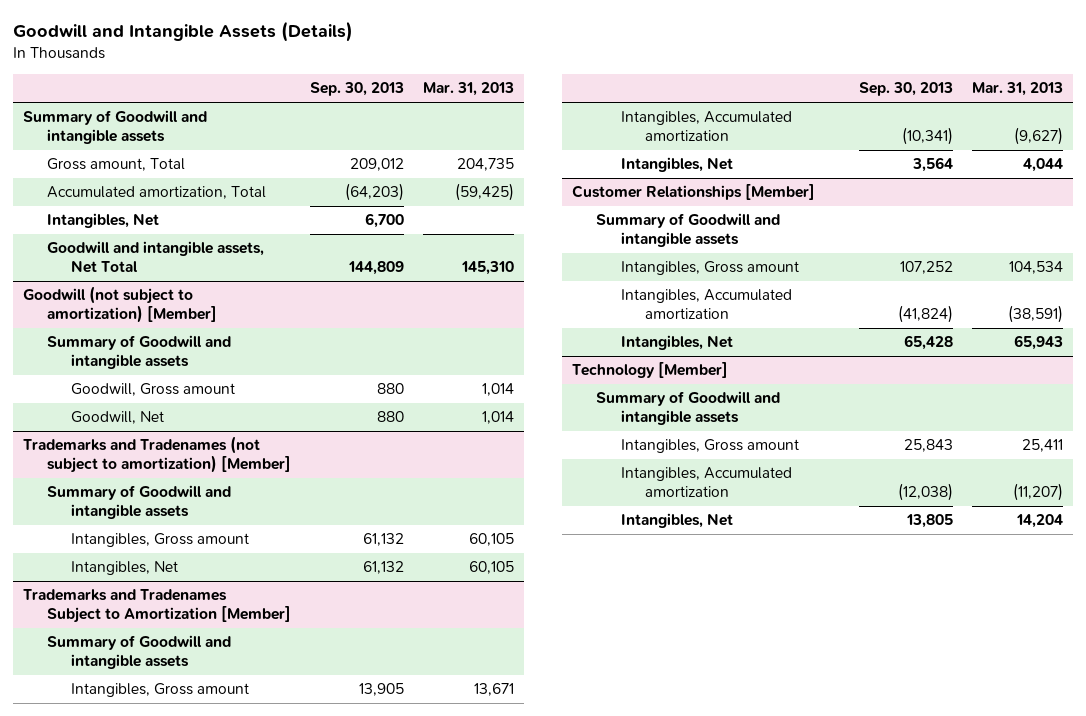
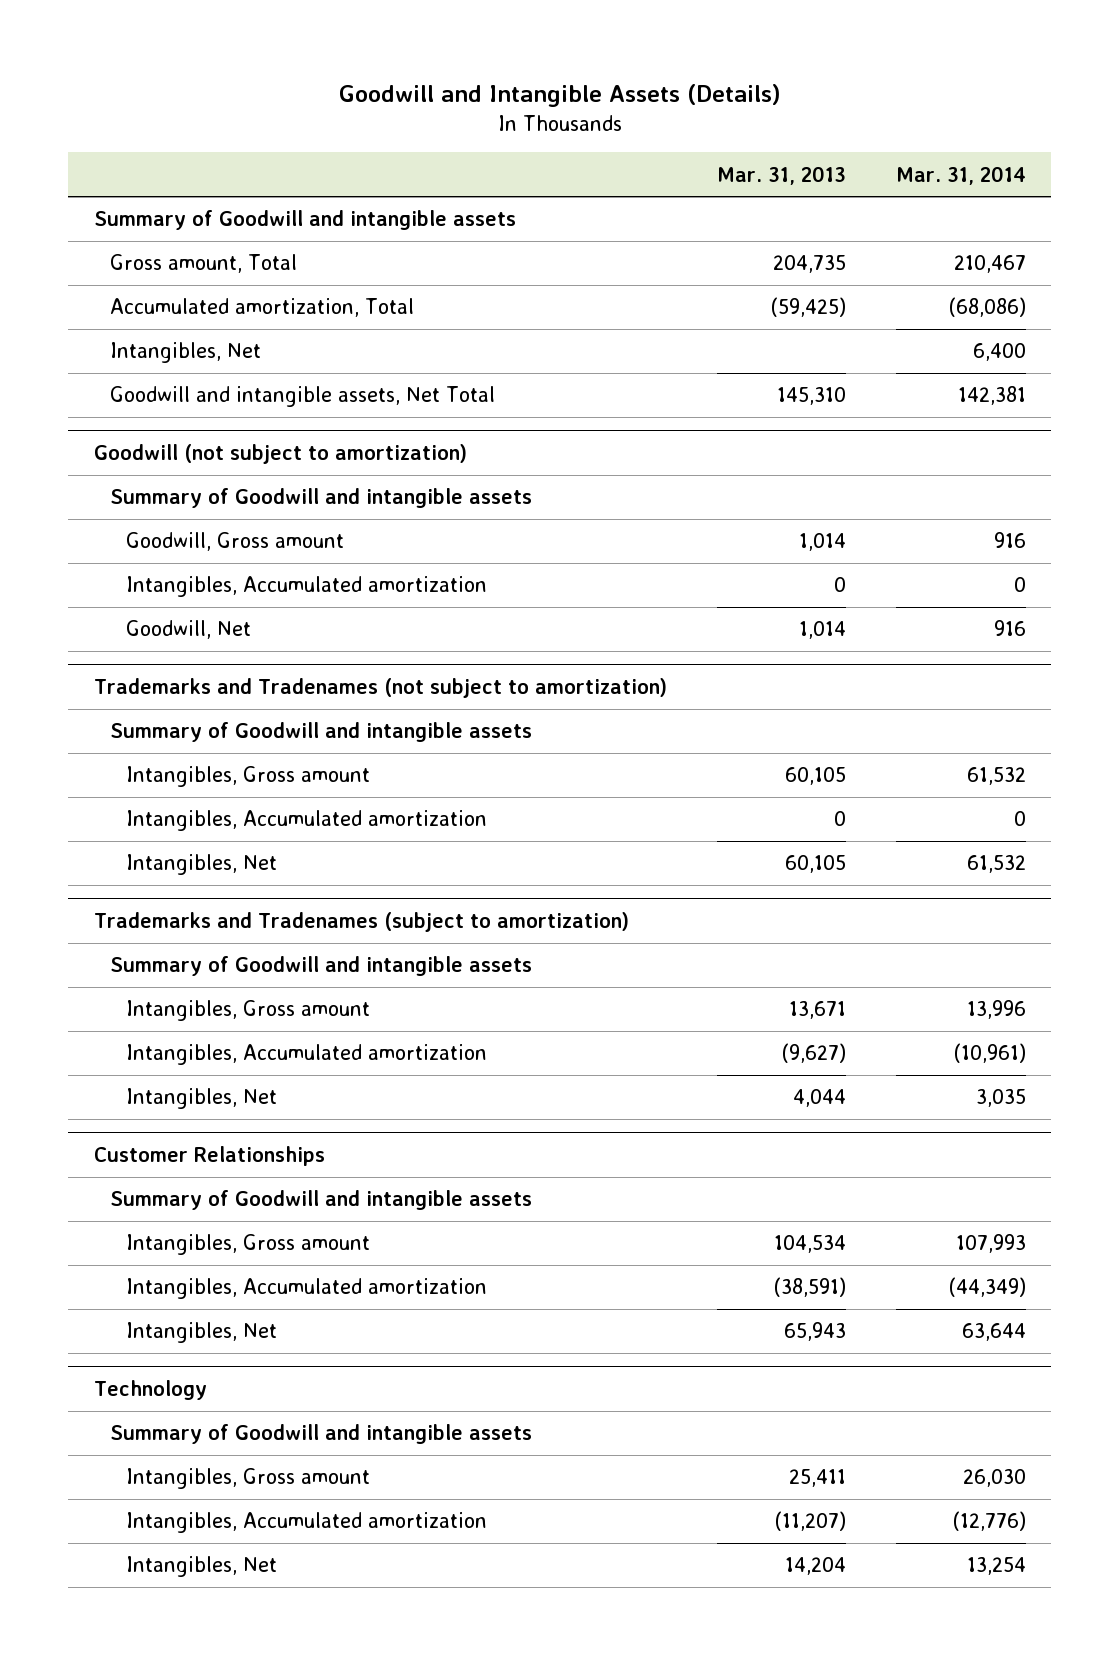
- | Sep. 30, 2013 | Mar. 31, 2013
+ | Mar. 31, 2013 | Mar. 31, 2014
- Goodwill (not subject to amortization) [Member]
+ Goodwill (not subject to amortization)
+ Intangibles, Accumulated amortization | 0 | 0
- Trademarks and Tradenames (not subject to amortization) [Member]
+ Trademarks and Tradenames (not subject to amortization)
+ Intangibles, Accumulated amortization | 0 | 0
- Trademarks and Tradenames Subject to Amortization [Member]
+ Trademarks and Tradenames (subject to amortization)
- Customer Relationships [Member]
+ Customer Relationships
- Technology [Member]
+ Technology

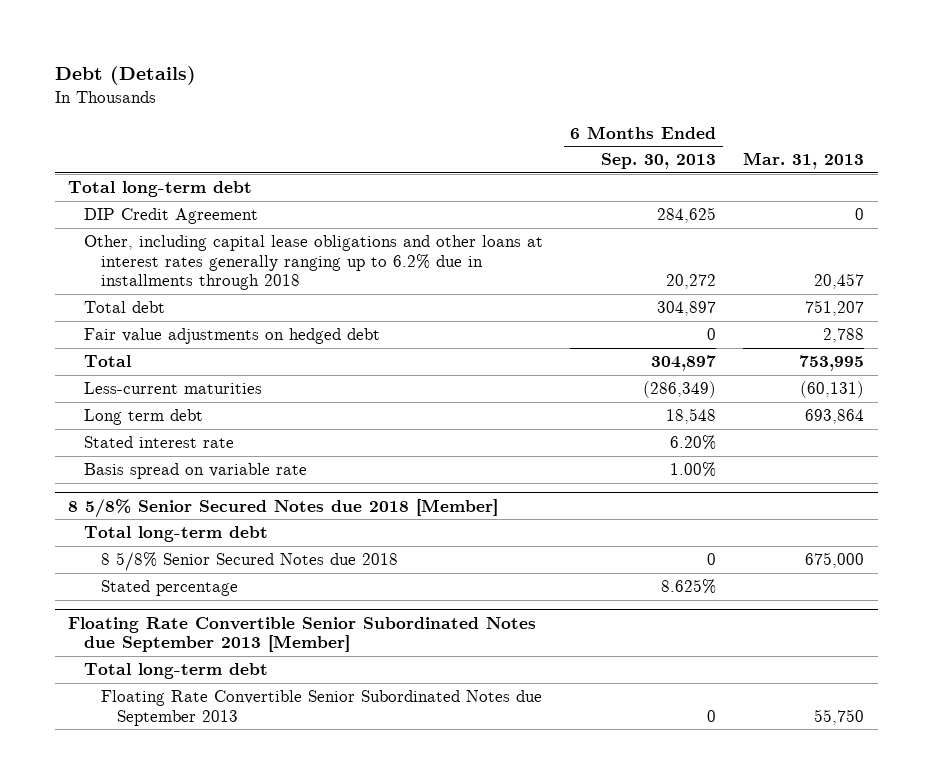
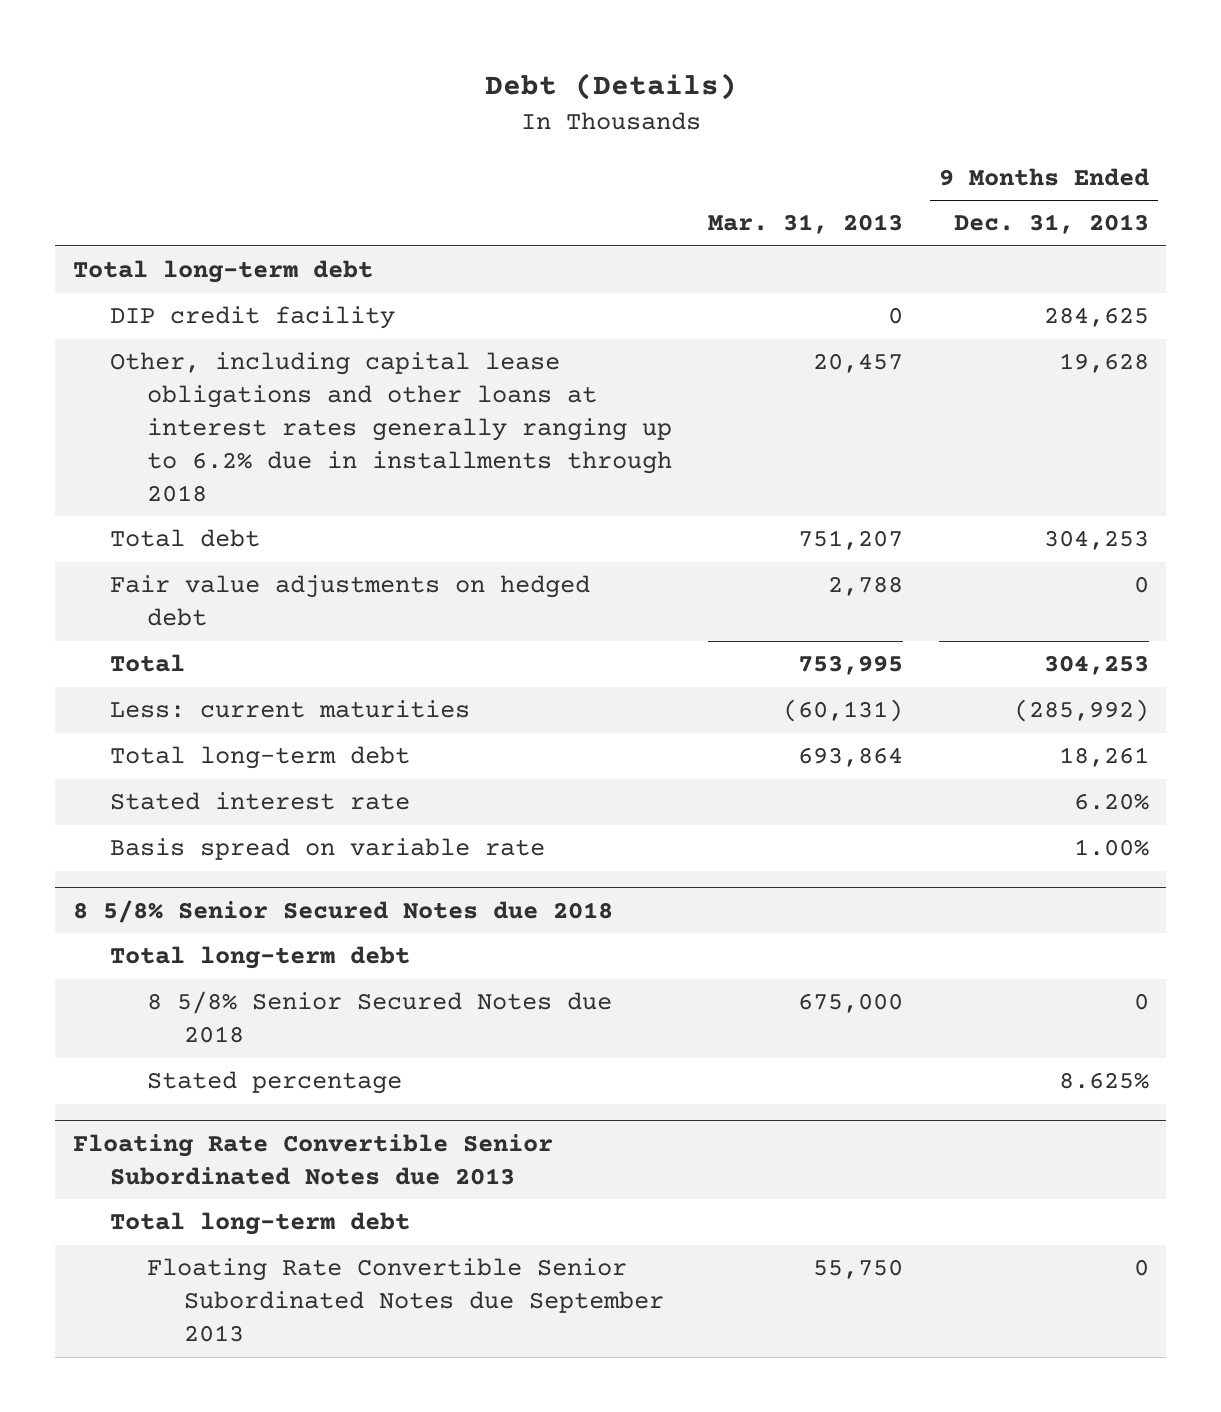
- | 6 Months Ended Sep. 30, 2013 | Mar. 31, 2013
+ | Mar. 31, 2013 | 9 Months Ended Dec. 31, 2013
- DIP Credit Agreement | 284,625 | 0
+ DIP credit facility | 0 | 284,625
- Less-current maturities | (286,349) | (60,131)
- Long term debt | 18,548 | 693,864
+ Less: current maturities | (60,131) | (285,992)
+ Total long-term debt | 693,864 | 18,261
- 8 5/8% Senior Secured Notes due 2018 [Member]
+ 8 5/8% Senior Secured Notes due 2018
- Floating Rate Convertible Senior Subordinated Notes due September 2013 [Member]
+ Floating Rate Convertible Senior Subordinated Notes due 2013

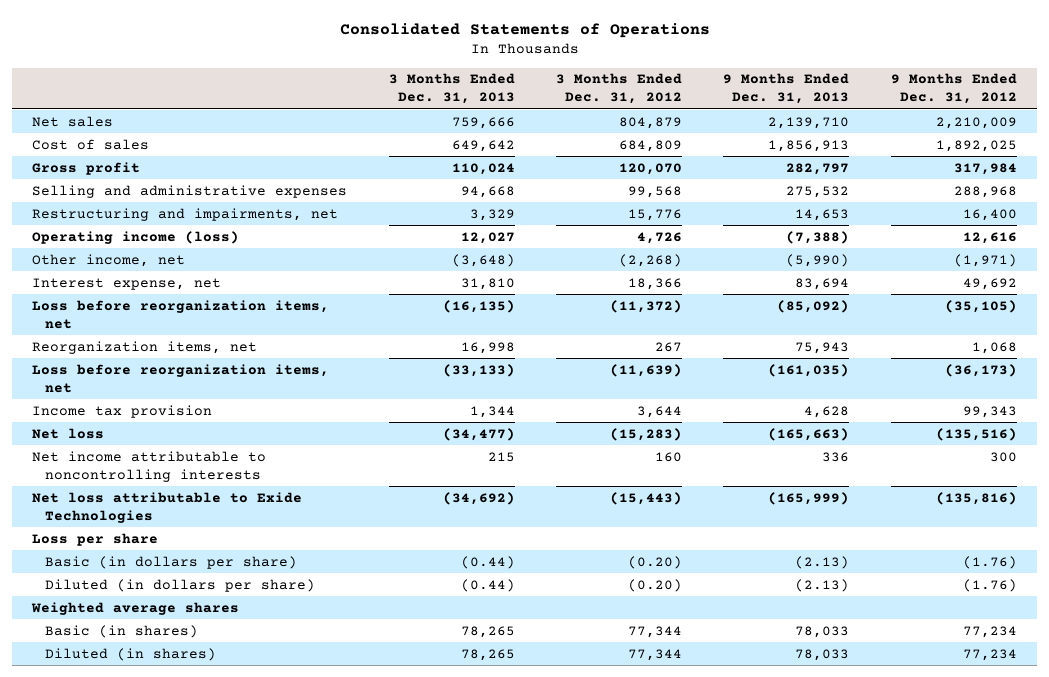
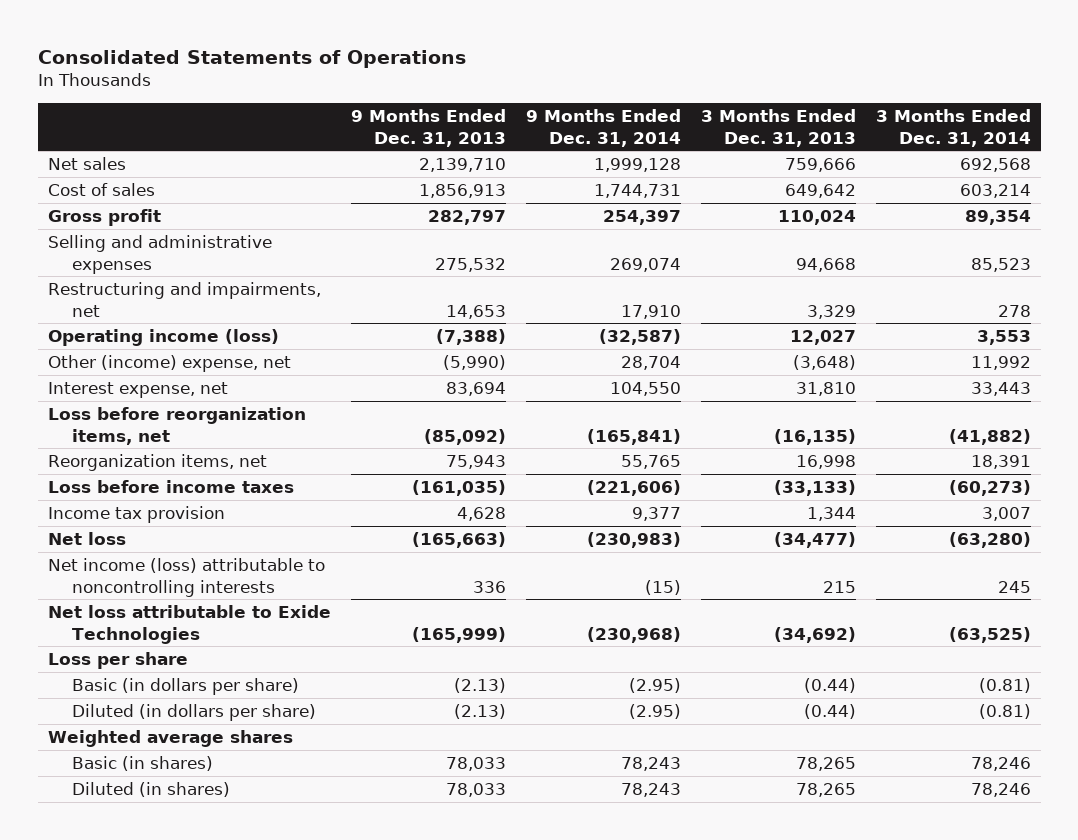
- | 3 Months Ended Dec. 31, 2013 | 3 Months Ended Dec. 31, 2012 | 9 Months Ended Dec. 31, 2013 | 9 Months Ended Dec. 31, 2012
+ | 9 Months Ended Dec. 31, 2013 | 9 Months Ended Dec. 31, 2014 | 3 Months Ended Dec. 31, 2013 | 3 Months Ended Dec. 31, 2014
- Other income, net | (3,648) | (2,268) | (5,990) | (1,971)
+ Other (income) expense, net | (5,990) | 28,704 | (3,648) | 11,992
- Loss before reorganization items, net | (33,133) | (11,639) | (161,035) | (36,173)
+ Loss before income taxes | (161,035) | (221,606) | (33,133) | (60,273)
- Net income attributable to noncontrolling interests | 215 | 160 | 336 | 300
+ Net income (loss) attributable to noncontrolling interests | 336 | (15) | 215 | 245

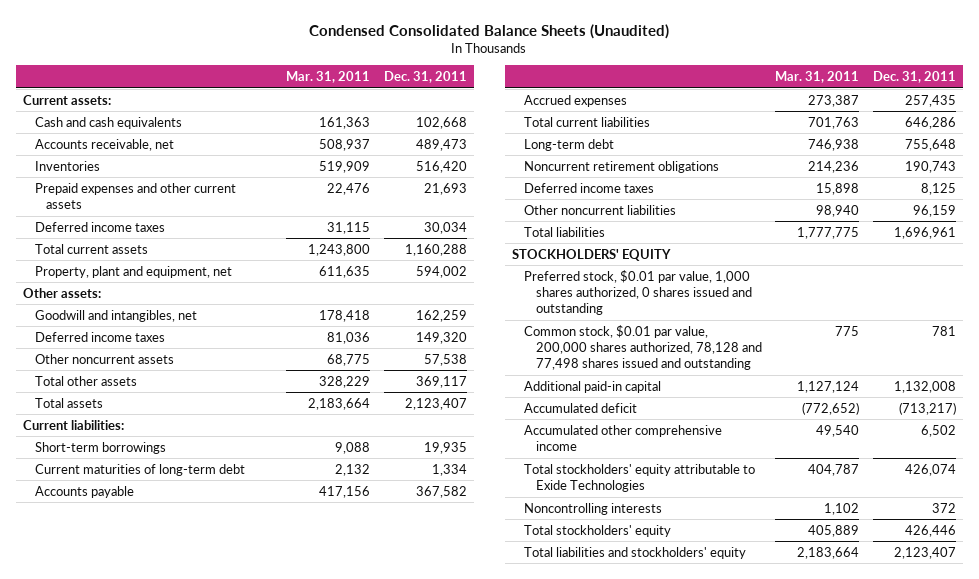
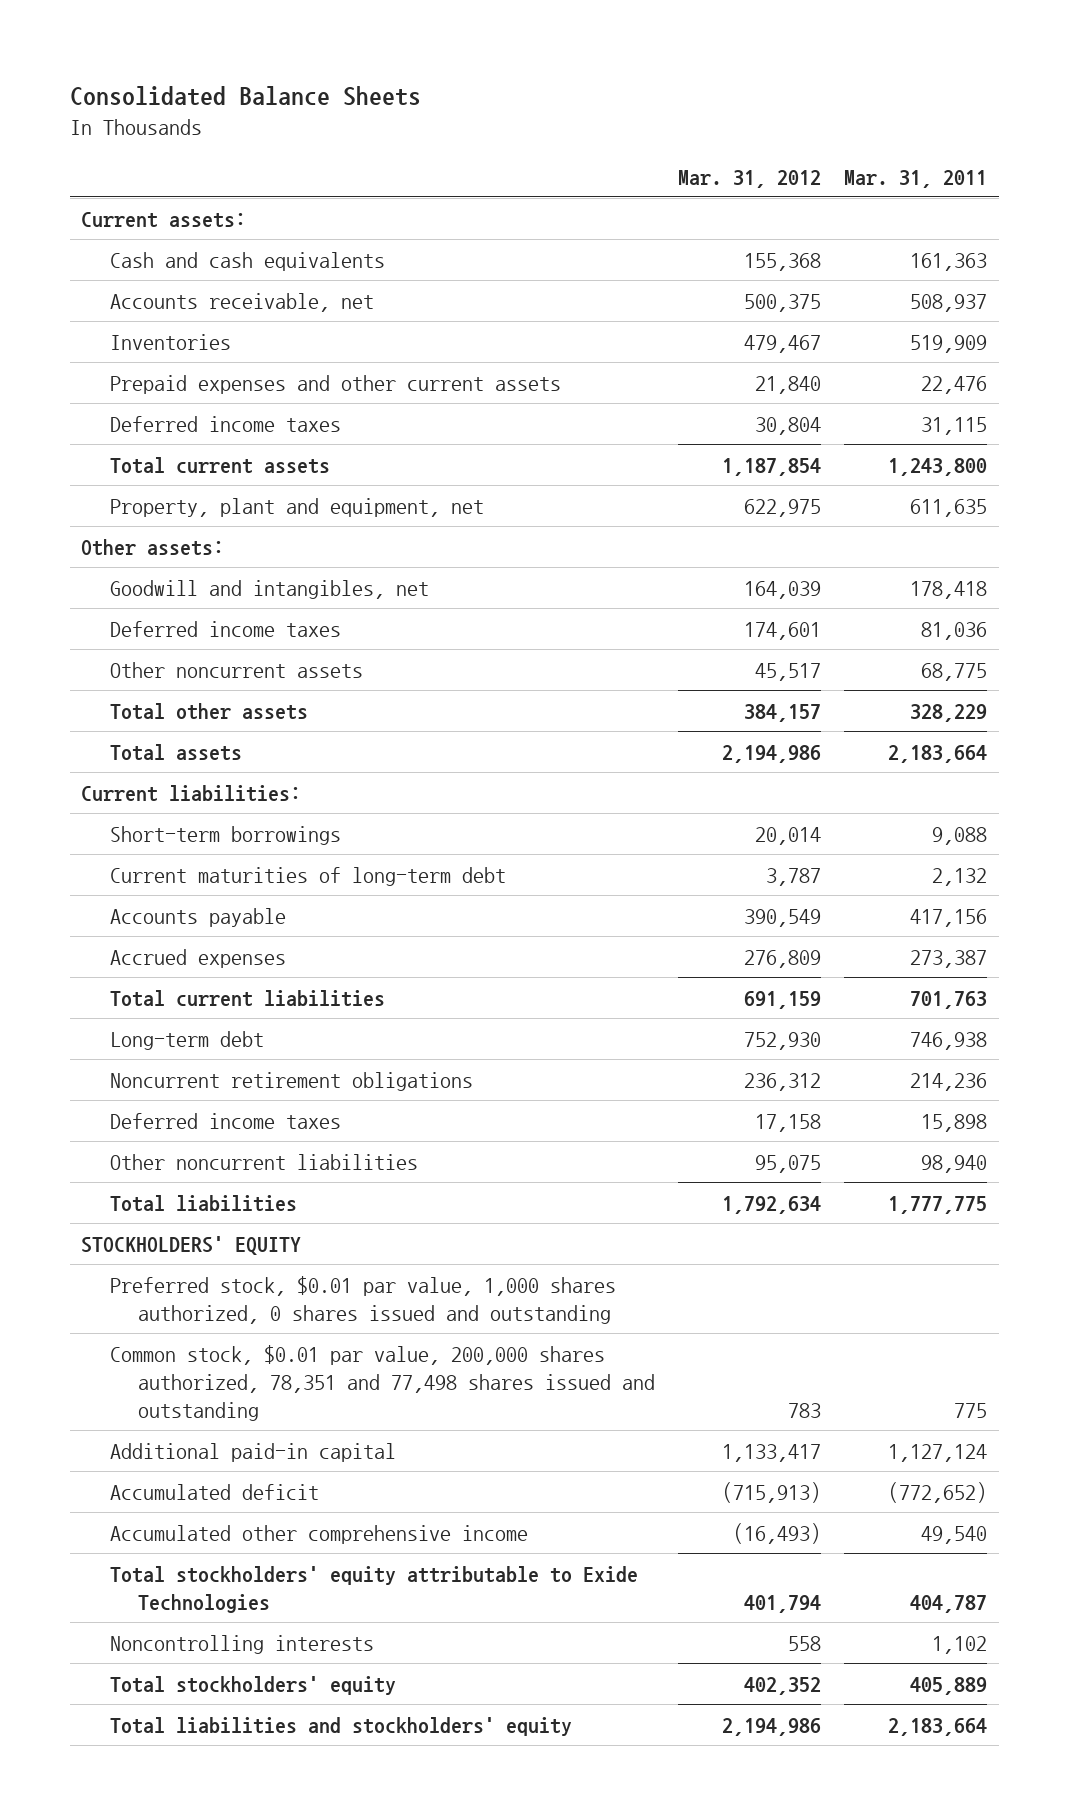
- Condensed Consolidated Balance Sheets (Unaudited)
+ Consolidated Balance Sheets
- | Mar. 31, 2011 | Dec. 31, 2011
+ | Mar. 31, 2012 | Mar. 31, 2011
- Common stock, $0.01 par value, 200,000 shares authorized, 78,128 and 77,498 shares issued and outstanding | 775 | 781
+ Common stock, $0.01 par value, 200,000 shares authorized, 78,351 and 77,498 shares issued and outstanding | 783 | 775

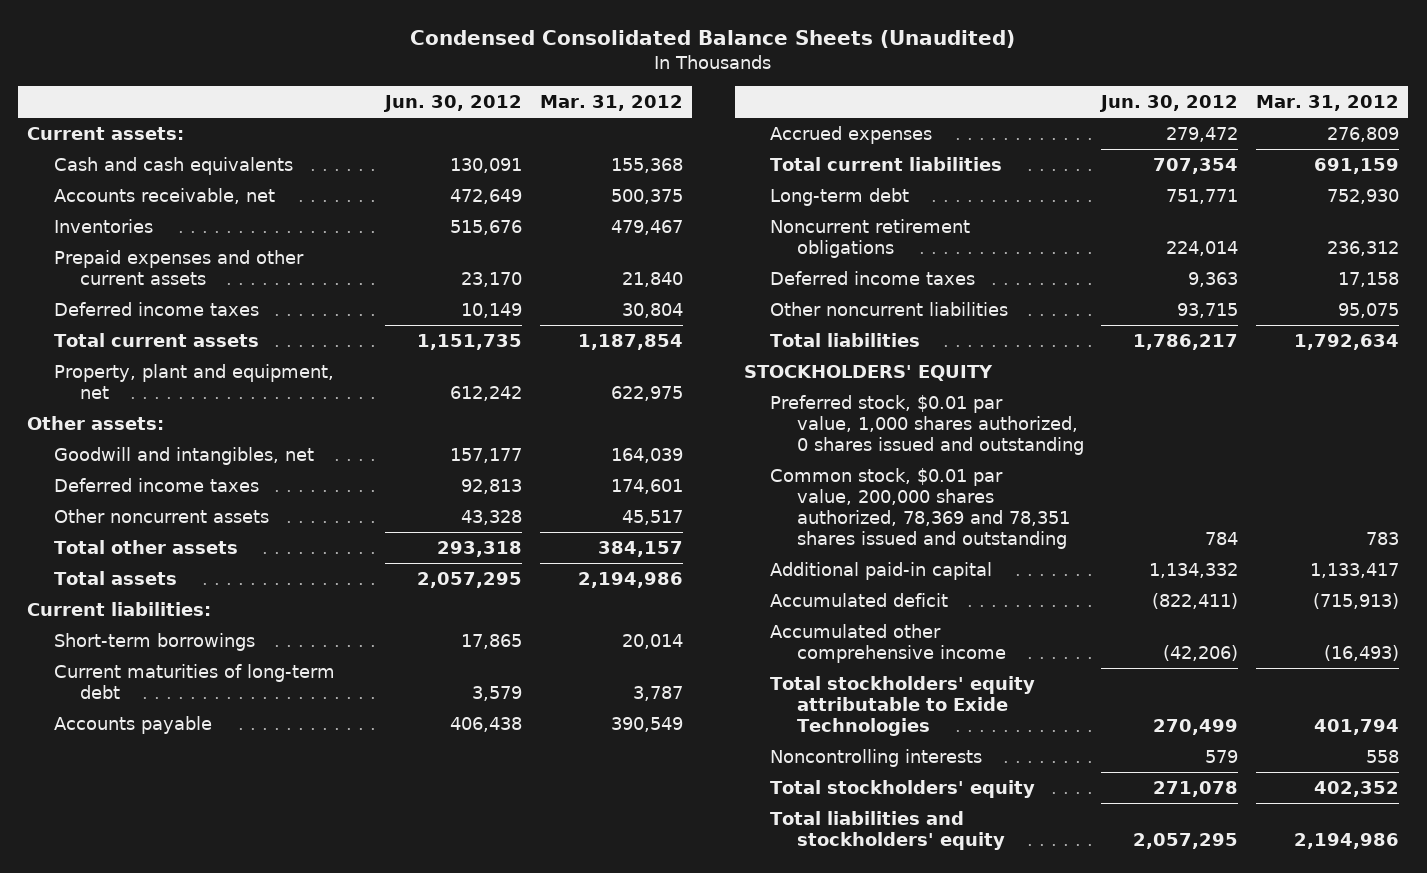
- Consolidated Balance Sheets
+ Condensed Consolidated Balance Sheets (Unaudited)
- | Mar. 31, 2012 | Mar. 31, 2011
+ | Jun. 30, 2012 | Mar. 31, 2012
- Common stock, $0.01 par value, 200,000 shares authorized, 78,351 and 77,498 shares issued and outstanding | 783 | 775
+ Common stock, $0.01 par value, 200,000 shares authorized, 78,369 and 78,351 shares issued and outstanding | 784 | 783

